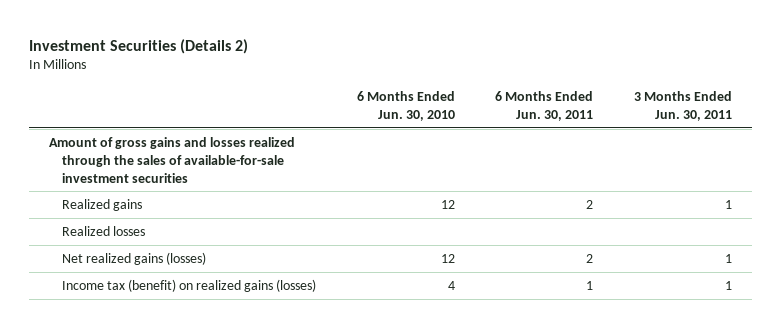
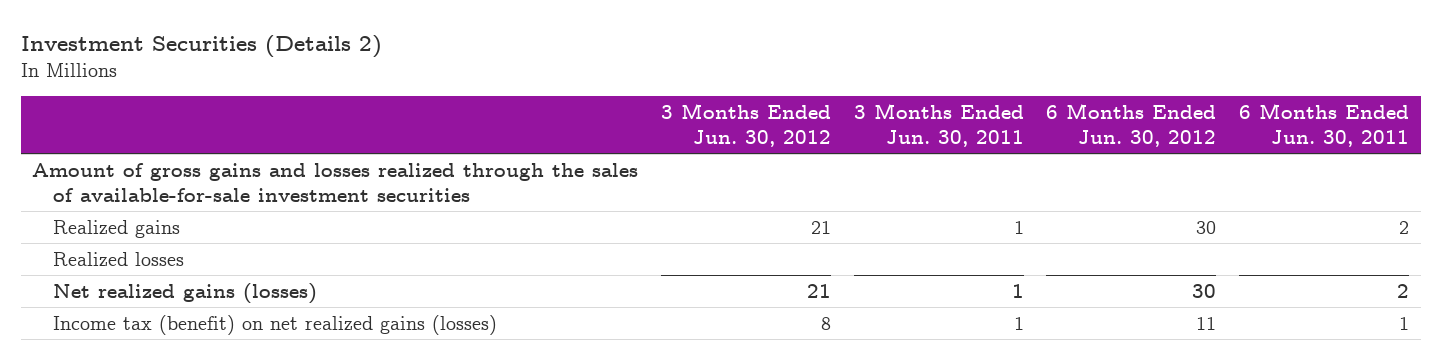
- | 6 Months Ended Jun. 30, 2010 | 6 Months Ended Jun. 30, 2011 | 3 Months Ended Jun. 30, 2011
+ | 3 Months Ended Jun. 30, 2012 | 3 Months Ended Jun. 30, 2011 | 6 Months Ended Jun. 30, 2012 | 6 Months Ended Jun. 30, 2011
- Income tax (benefit) on realized gains (losses) | 4 | 1 | 1
+ Income tax (benefit) on net realized gains (losses) | 8 | 1 | 11 | 1

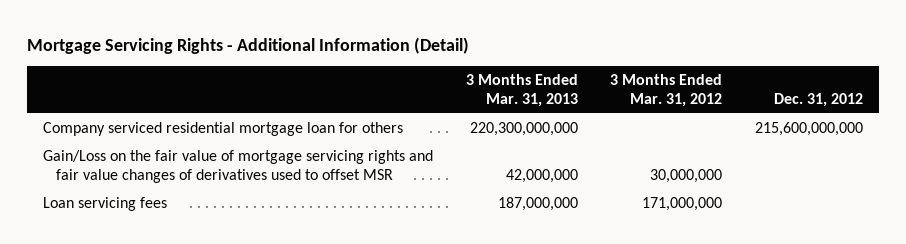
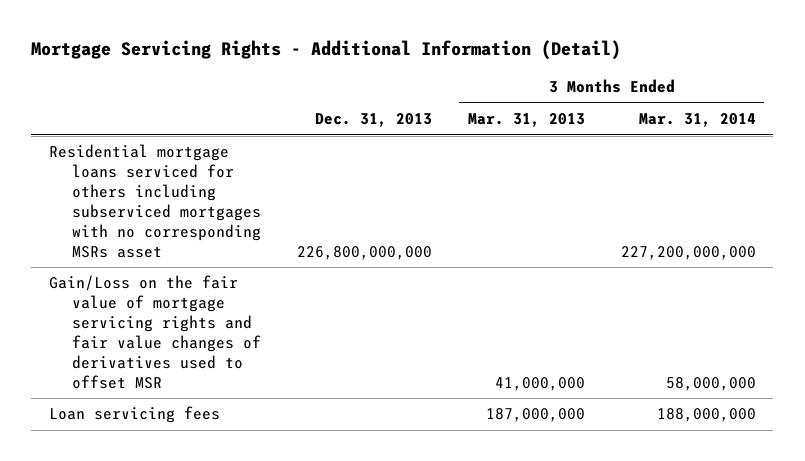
- | 3 Months Ended Mar. 31, 2013 | 3 Months Ended Mar. 31, 2012 | Dec. 31, 2012
+ | Dec. 31, 2013 | 3 Months Ended Mar. 31, 2013 | 3 Months Ended Mar. 31, 2014
- Company serviced residential mortgage loan for others | 220,300,000,000 | | 215,600,000,000
- Gain/Loss on the fair value of mortgage servicing rights and fair value changes of derivatives used to offset MSR | 42,000,000 | 30,000,000 |
+ Residential mortgage loans serviced for others including subserviced mortgages with no corresponding MSRs asset | 226,800,000,000 | | 227,200,000,000
+ Gain/Loss on the fair value of mortgage servicing rights and fair value changes of derivatives used to offset MSR | | 41,000,000 | 58,000,000

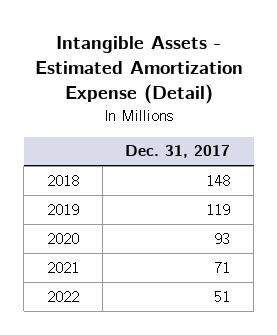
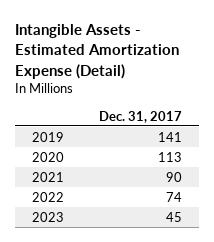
- 2018 | 148
- 2019 | 119
- 2020 | 93
- 2021 | 71
- 2022 | 51
+ 2019 | 141
+ 2020 | 113
+ 2021 | 90
+ 2022 | 74
+ 2023 | 45

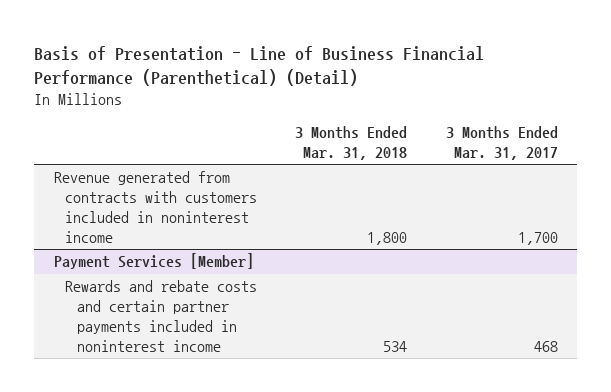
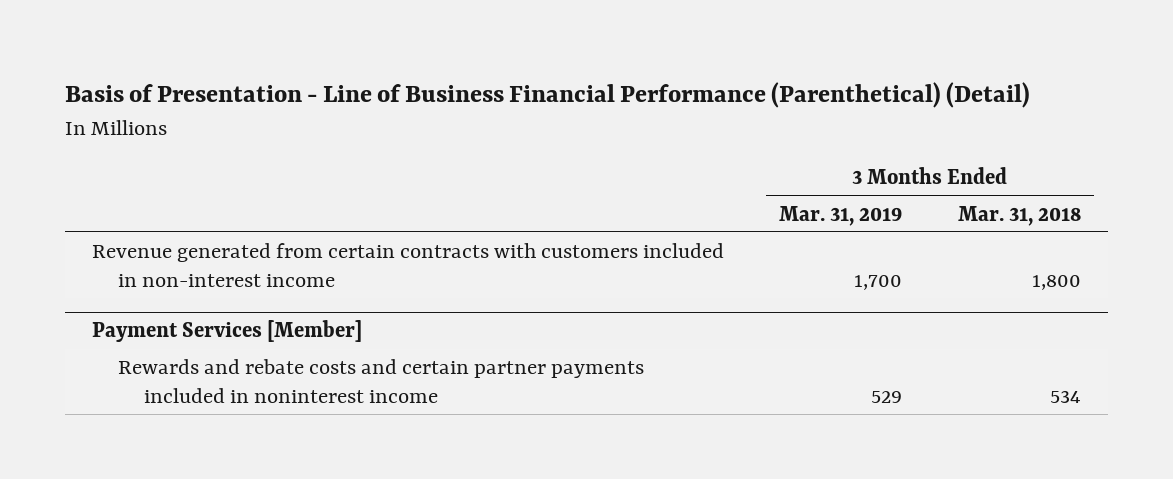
- | 3 Months Ended Mar. 31, 2018 | 3 Months Ended Mar. 31, 2017
+ | 3 Months Ended Mar. 31, 2019 | 3 Months Ended Mar. 31, 2018
- Revenue generated from contracts with customers included in noninterest income | 1,800 | 1,700
+ Revenue generated from certain contracts with customers included in non-interest income | 1,700 | 1,800

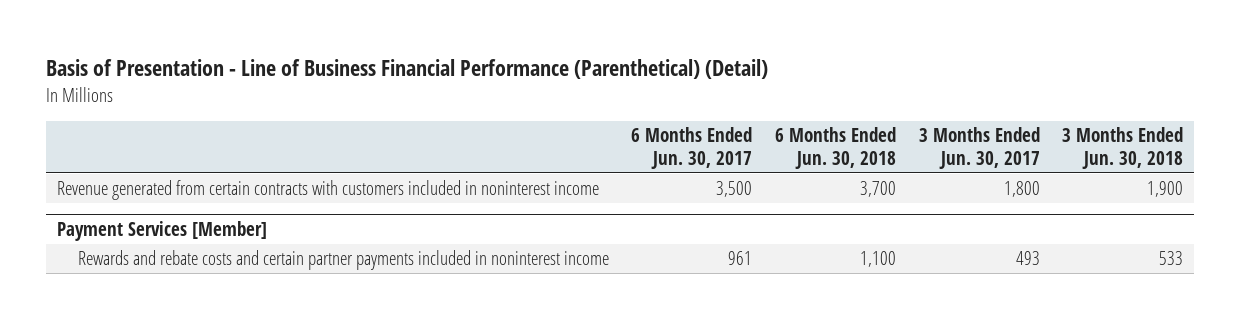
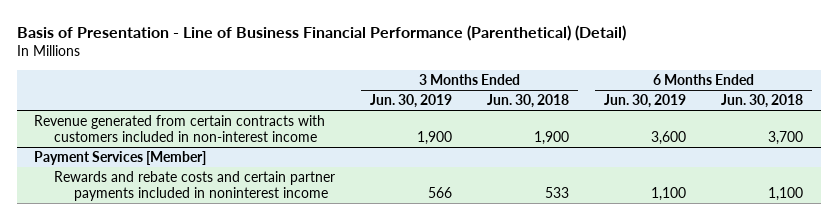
- | 6 Months Ended Jun. 30, 2017 | 6 Months Ended Jun. 30, 2018 | 3 Months Ended Jun. 30, 2017 | 3 Months Ended Jun. 30, 2018
+ | 3 Months Ended Jun. 30, 2019 | 3 Months Ended Jun. 30, 2018 | 6 Months Ended Jun. 30, 2019 | 6 Months Ended Jun. 30, 2018
- Revenue generated from certain contracts with customers included in noninterest income | 3,500 | 3,700 | 1,800 | 1,900
+ Revenue generated from certain contracts with customers included in non-interest income | 1,900 | 1,900 | 3,600 | 3,700

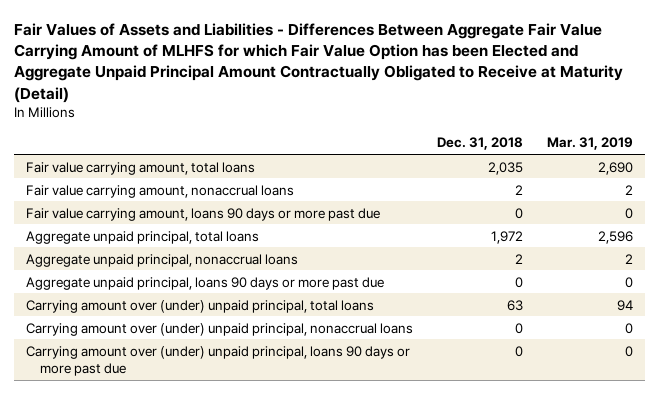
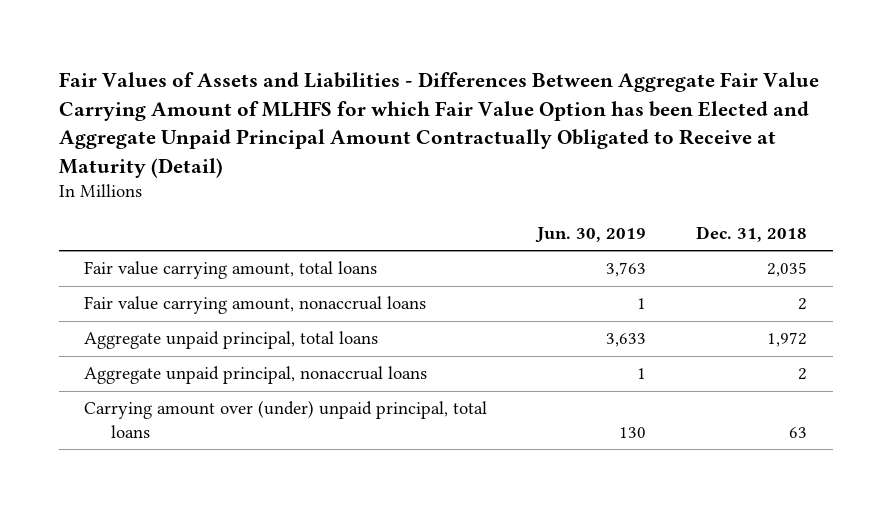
- | Dec. 31, 2018 | Mar. 31, 2019
+ | Jun. 30, 2019 | Dec. 31, 2018
- Fair value carrying amount, loans 90 days or more past due | 0 | 0
- Aggregate unpaid principal, loans 90 days or more past due | 0 | 0
- Carrying amount over (under) unpaid principal, nonaccrual loans | 0 | 0
- Carrying amount over (under) unpaid principal, loans 90 days or more past due | 0 | 0

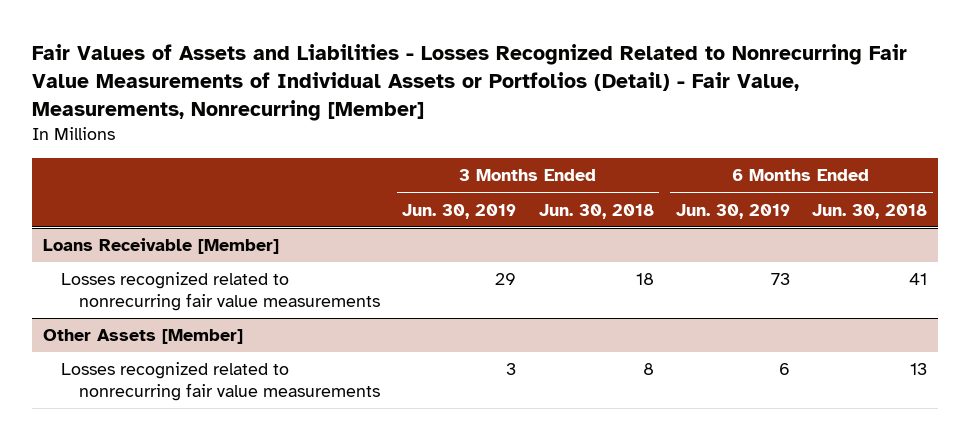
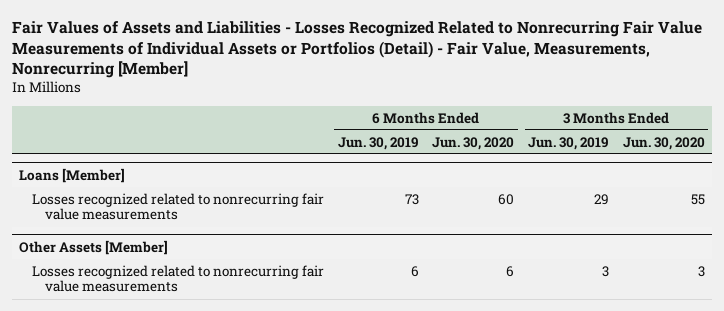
- | 3 Months Ended Jun. 30, 2019 | 3 Months Ended Jun. 30, 2018 | 6 Months Ended Jun. 30, 2019 | 6 Months Ended Jun. 30, 2018
+ | 6 Months Ended Jun. 30, 2019 | 6 Months Ended Jun. 30, 2020 | 3 Months Ended Jun. 30, 2019 | 3 Months Ended Jun. 30, 2020
- Loans Receivable [Member]
+ Loans [Member]

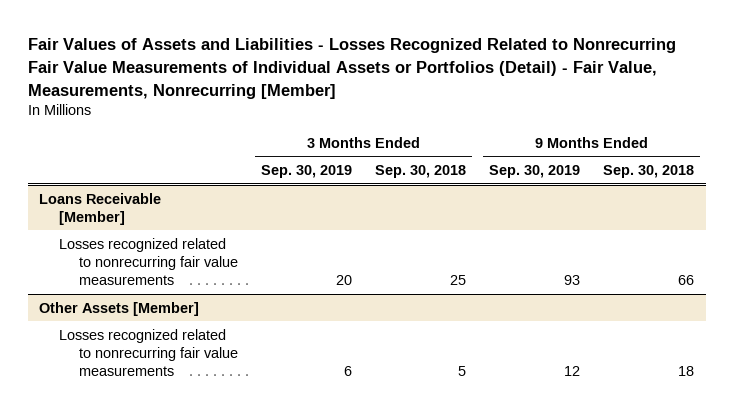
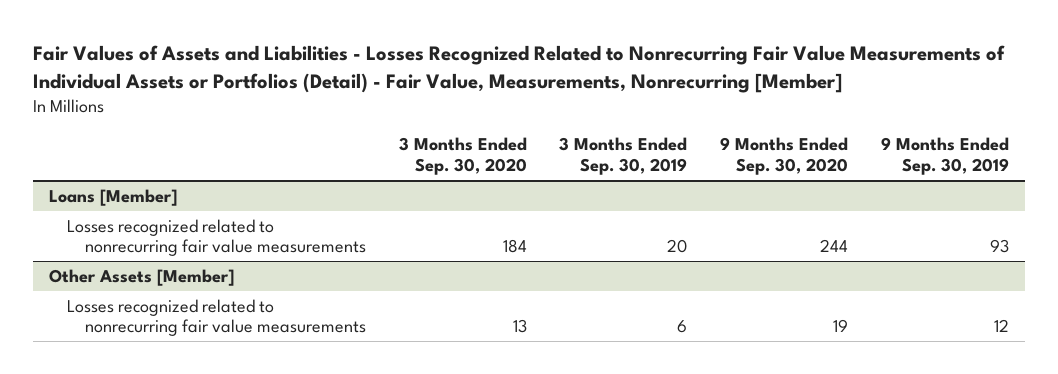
- | 3 Months Ended Sep. 30, 2019 | 3 Months Ended Sep. 30, 2018 | 9 Months Ended Sep. 30, 2019 | 9 Months Ended Sep. 30, 2018
+ | 3 Months Ended Sep. 30, 2020 | 3 Months Ended Sep. 30, 2019 | 9 Months Ended Sep. 30, 2020 | 9 Months Ended Sep. 30, 2019
- Loans Receivable [Member]
+ Loans [Member]

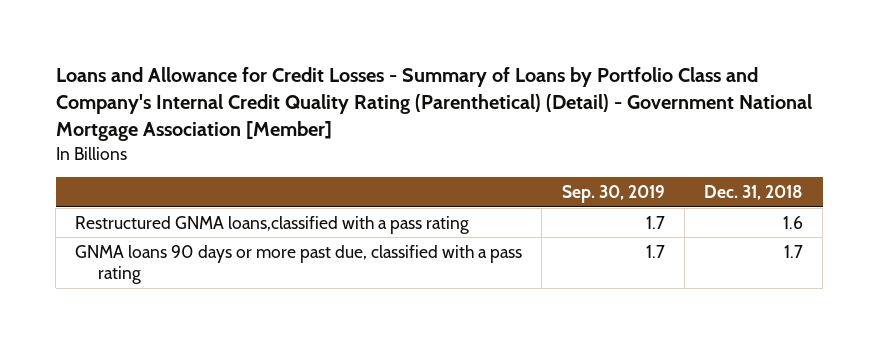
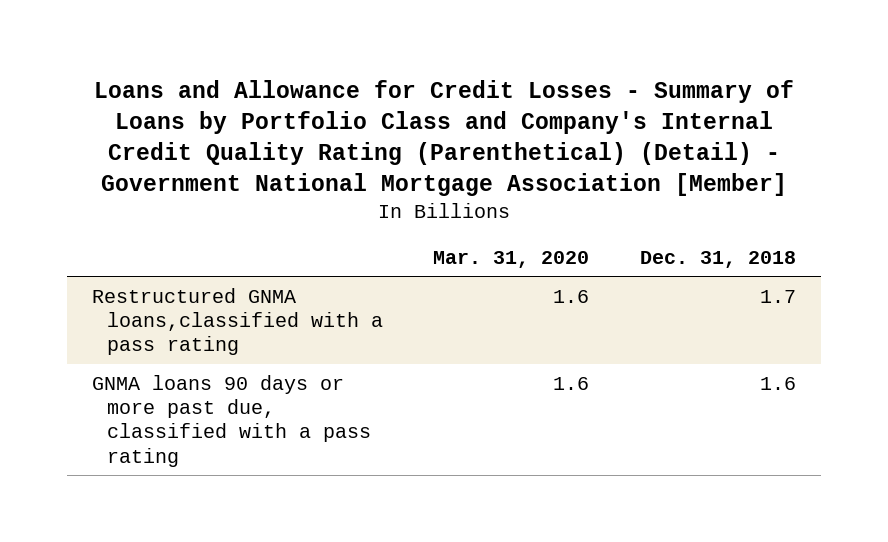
- | Sep. 30, 2019 | Dec. 31, 2018
+ | Mar. 31, 2020 | Dec. 31, 2018
- Restructured GNMA loans,classified with a pass rating | 1.7 | 1.6
- GNMA loans 90 days or more past due, classified with a pass rating | 1.7 | 1.7
+ Restructured GNMA loans,classified with a pass rating | 1.6 | 1.7
+ GNMA loans 90 days or more past due, classified with a pass rating | 1.6 | 1.6

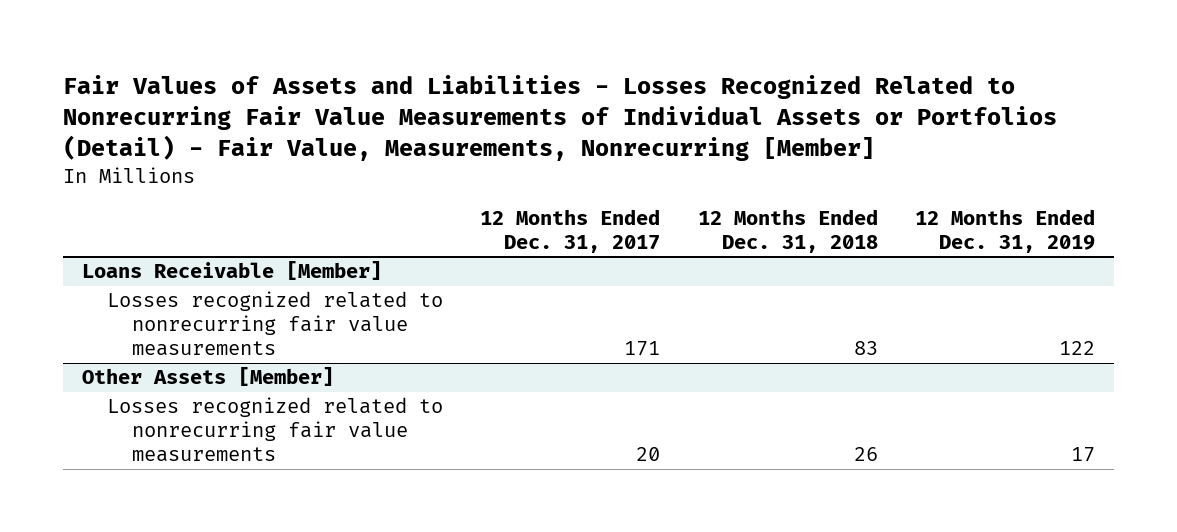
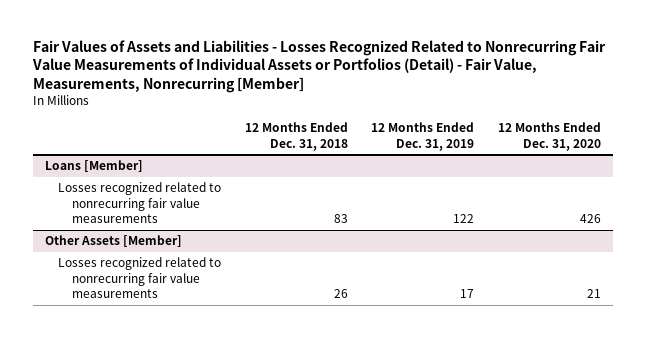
- | 12 Months Ended Dec. 31, 2017 | 12 Months Ended Dec. 31, 2018 | 12 Months Ended Dec. 31, 2019
+ | 12 Months Ended Dec. 31, 2018 | 12 Months Ended Dec. 31, 2019 | 12 Months Ended Dec. 31, 2020
- Loans Receivable [Member]
+ Loans [Member]

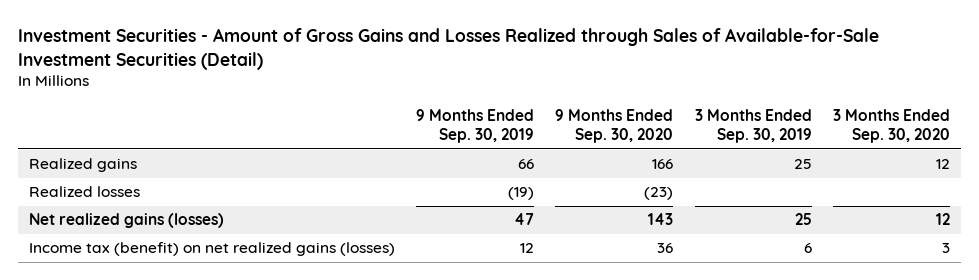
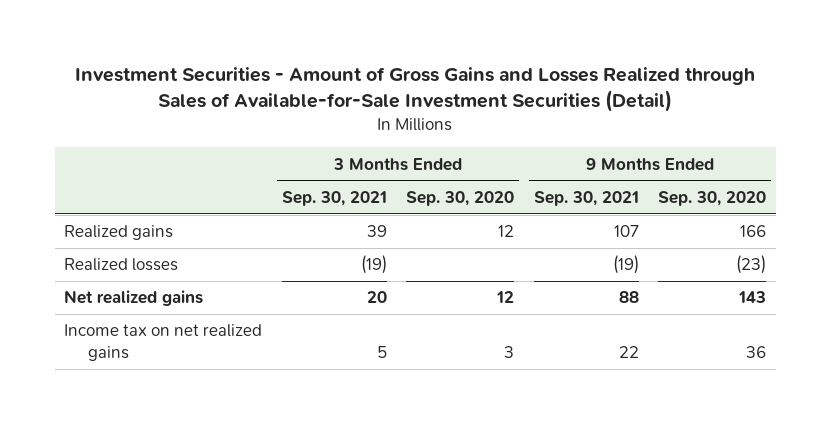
- | 9 Months Ended Sep. 30, 2019 | 9 Months Ended Sep. 30, 2020 | 3 Months Ended Sep. 30, 2019 | 3 Months Ended Sep. 30, 2020
+ | 3 Months Ended Sep. 30, 2021 | 3 Months Ended Sep. 30, 2020 | 9 Months Ended Sep. 30, 2021 | 9 Months Ended Sep. 30, 2020
- Net realized gains (losses) | 47 | 143 | 25 | 12
- Income tax (benefit) on net realized gains (losses) | 12 | 36 | 6 | 3
+ Net realized gains | 20 | 12 | 88 | 143
+ Income tax on net realized gains | 5 | 3 | 22 | 36

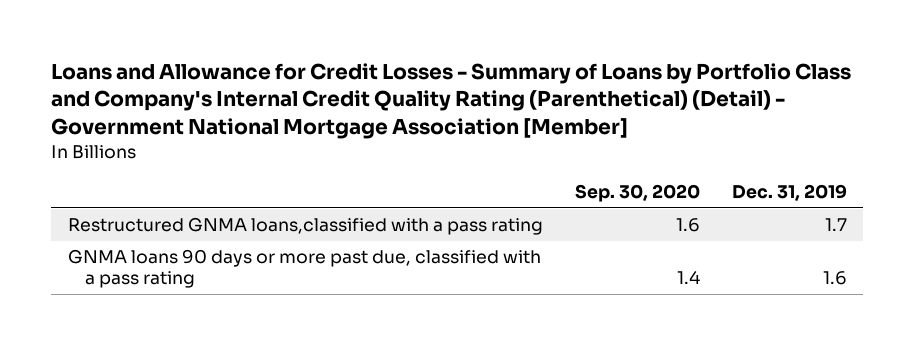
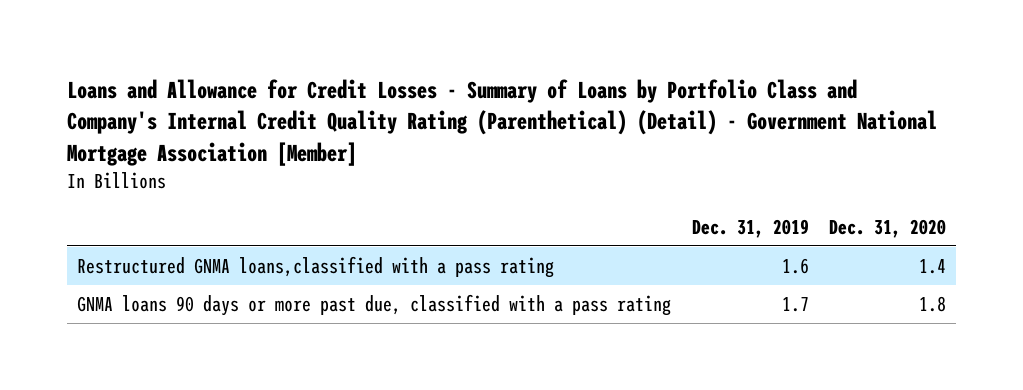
- | Sep. 30, 2020 | Dec. 31, 2019
+ | Dec. 31, 2019 | Dec. 31, 2020
- Restructured GNMA loans,classified with a pass rating | 1.6 | 1.7
- GNMA loans 90 days or more past due, classified with a pass rating | 1.4 | 1.6
+ Restructured GNMA loans,classified with a pass rating | 1.6 | 1.4
+ GNMA loans 90 days or more past due, classified with a pass rating | 1.7 | 1.8

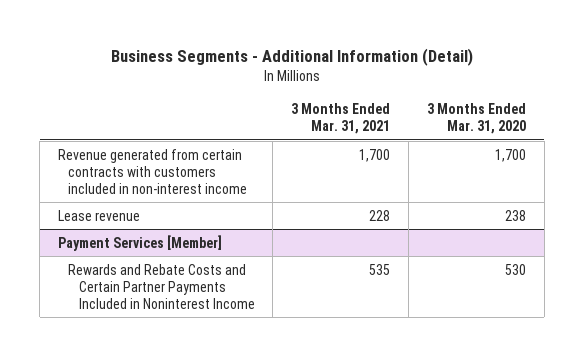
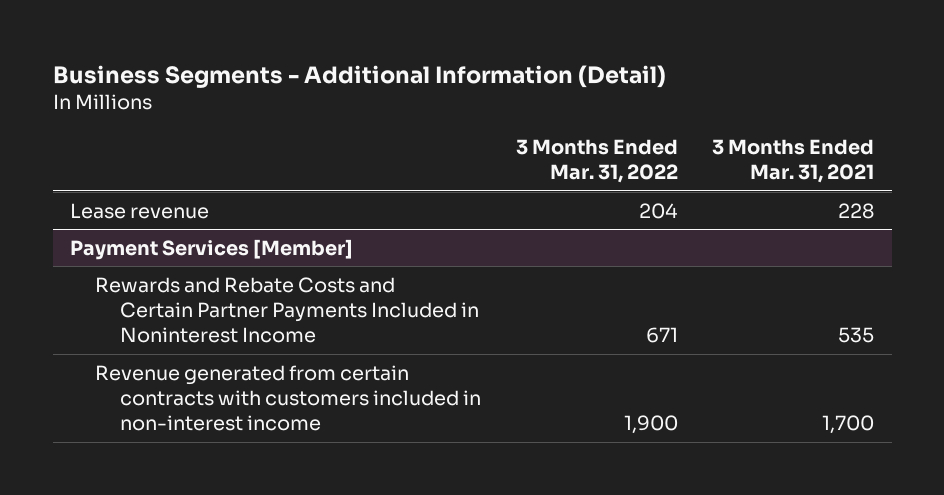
- | 3 Months Ended Mar. 31, 2021 | 3 Months Ended Mar. 31, 2020
+ | 3 Months Ended Mar. 31, 2022 | 3 Months Ended Mar. 31, 2021
- Revenue generated from certain contracts with customers included in non-interest income | 1,700 | 1,700
@ Payment Services [Member]
+ Revenue generated from certain contracts with customers included in non-interest income | 1,900 | 1,700

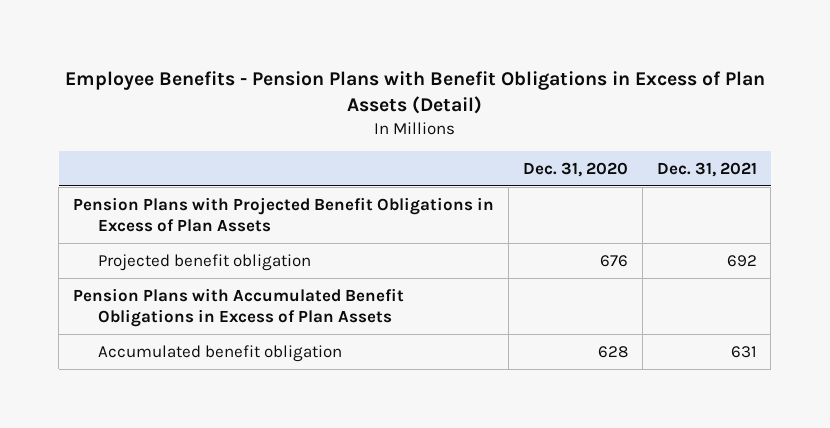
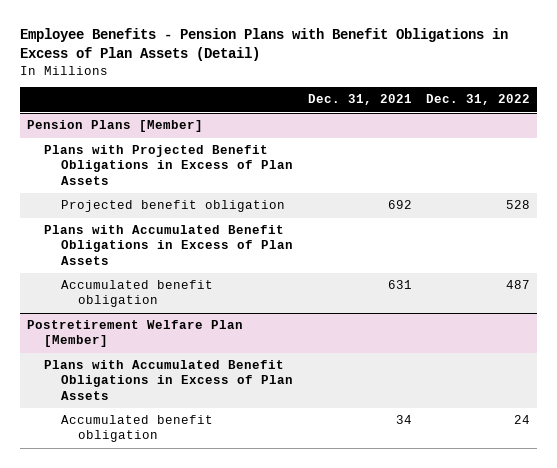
- | Dec. 31, 2020 | Dec. 31, 2021
+ | Dec. 31, 2021 | Dec. 31, 2022
- Pension Plans with Projected Benefit Obligations in Excess of Plan Assets
+ Pension Plans [Member]
+ Plans with Projected Benefit Obligations in Excess of Plan Assets
- Pension Plans with Accumulated Benefit Obligations in Excess of Plan Assets
+ Plans with Accumulated Benefit Obligations in Excess of Plan Assets
+ Postretirement Welfare Plan [Member]
+ Plans with Accumulated Benefit Obligations in Excess of Plan Assets
+ Accumulated benefit obligation | 34 | 24

